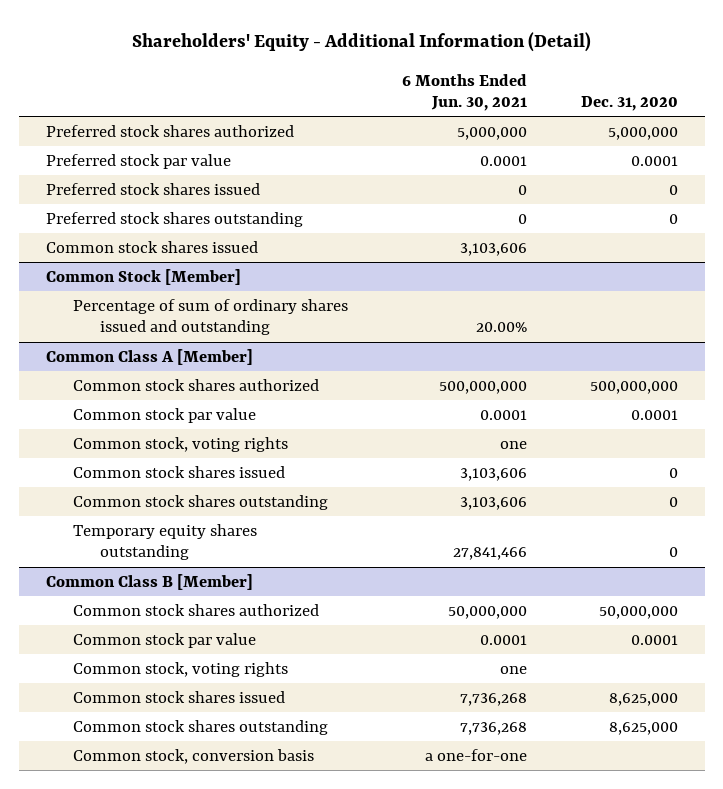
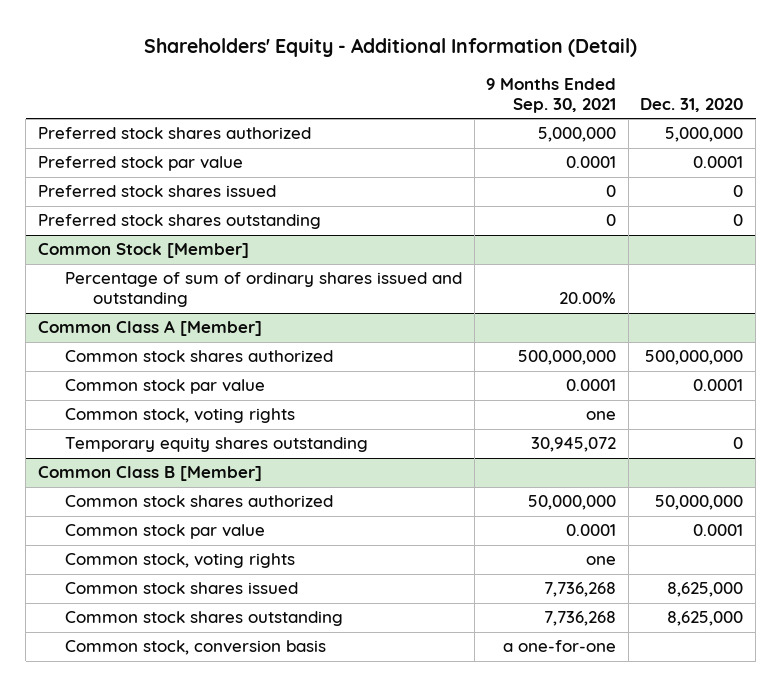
- | 6 Months Ended Jun. 30, 2021 | Dec. 31, 2020
+ | 9 Months Ended Sep. 30, 2021 | Dec. 31, 2020
- Common stock shares issued | 3,103,606 |
@ Common Class A [Member]
- Common stock shares issued | 3,103,606 | 0
- Common stock shares outstanding | 3,103,606 | 0

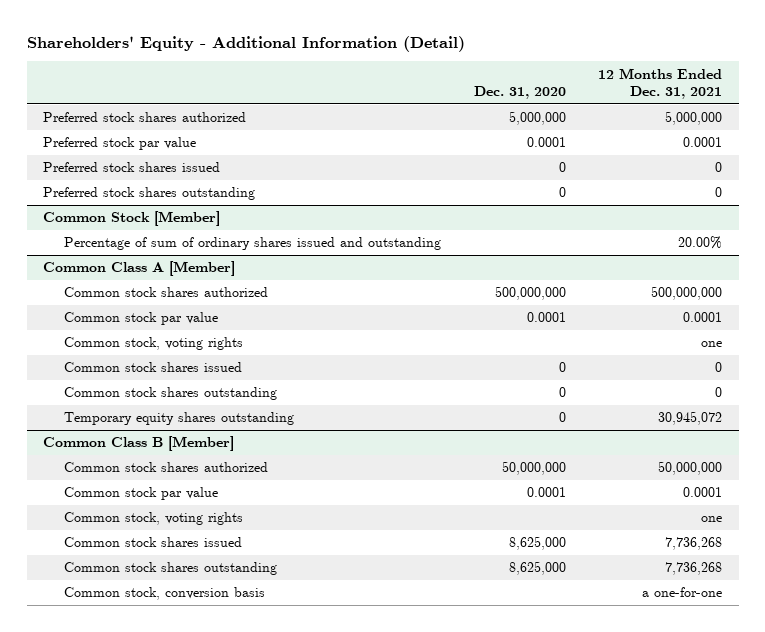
- | 9 Months Ended Sep. 30, 2021 | Dec. 31, 2020
+ | Dec. 31, 2020 | 12 Months Ended Dec. 31, 2021
@ Common Class A [Member]
+ Common stock shares issued | 0 | 0
+ Common stock shares outstanding | 0 | 0

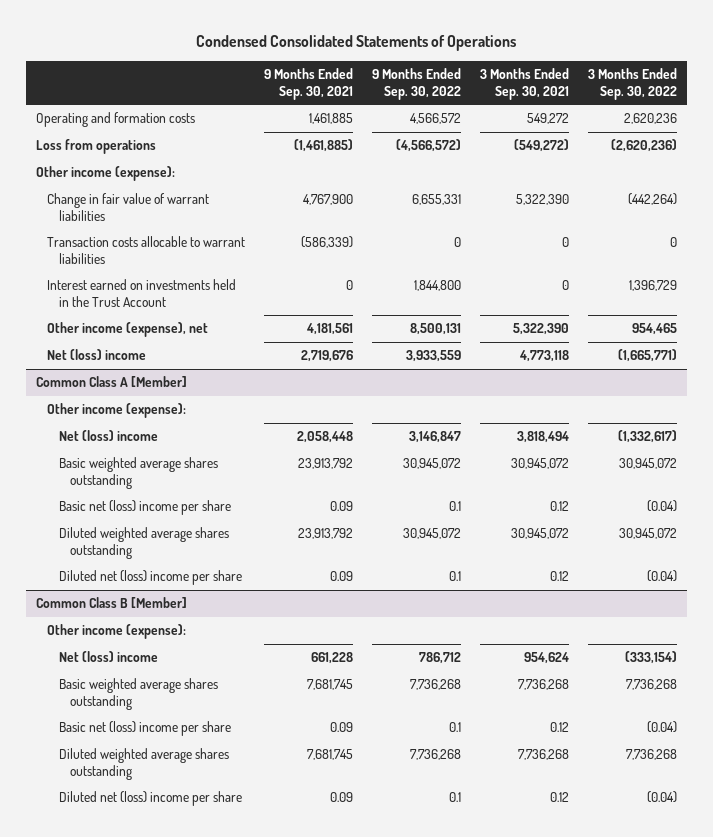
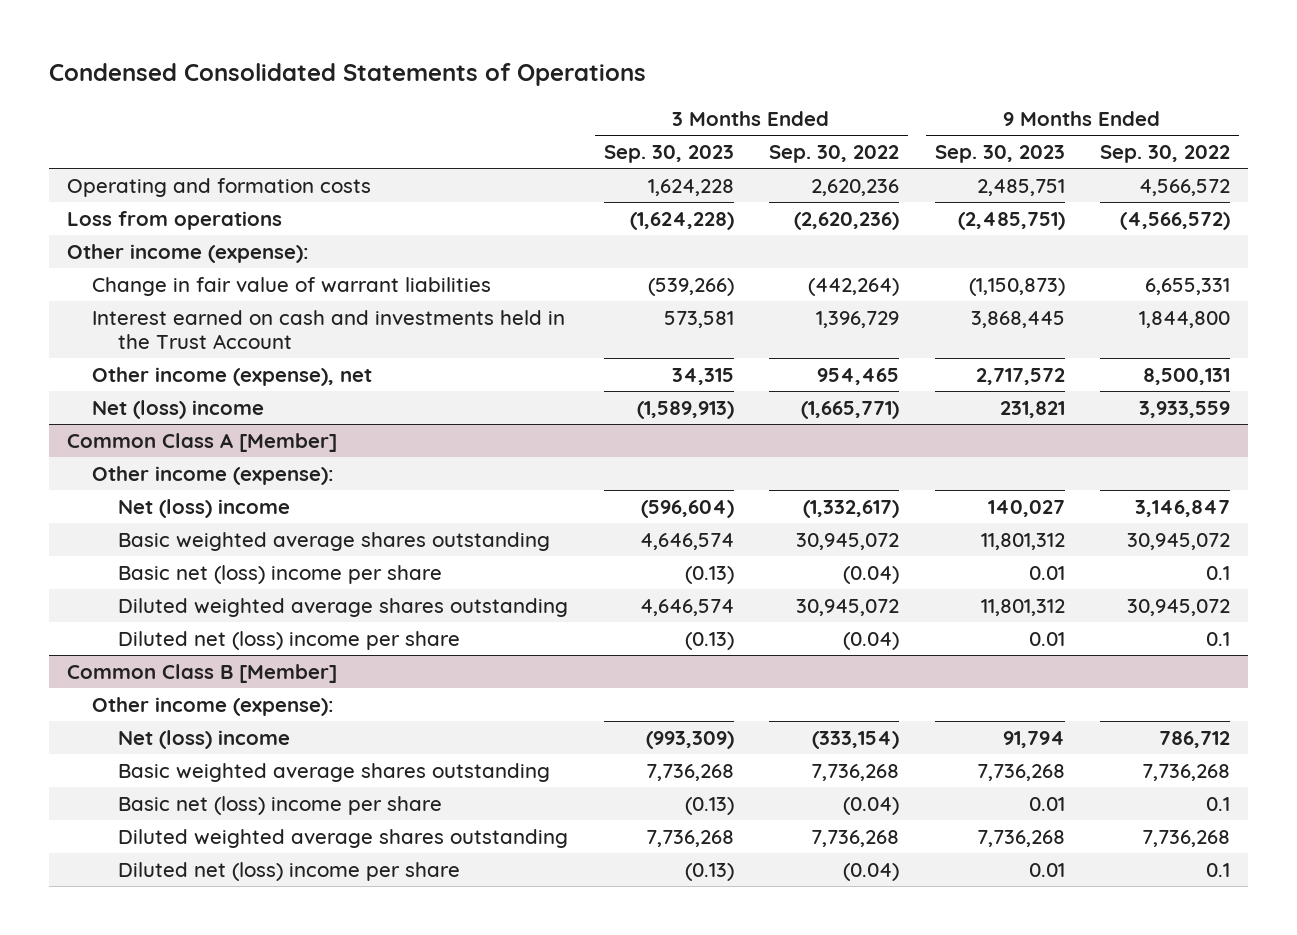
- | 9 Months Ended Sep. 30, 2021 | 9 Months Ended Sep. 30, 2022 | 3 Months Ended Sep. 30, 2021 | 3 Months Ended Sep. 30, 2022
+ | 3 Months Ended Sep. 30, 2023 | 3 Months Ended Sep. 30, 2022 | 9 Months Ended Sep. 30, 2023 | 9 Months Ended Sep. 30, 2022
- Transaction costs allocable to warrant liabilities | (586,339) | 0 | 0 | 0
- Interest earned on investments held in the Trust Account | 0 | 1,844,800 | 0 | 1,396,729
+ Interest earned on cash and investments held in the Trust Account | 573,581 | 1,396,729 | 3,868,445 | 1,844,800

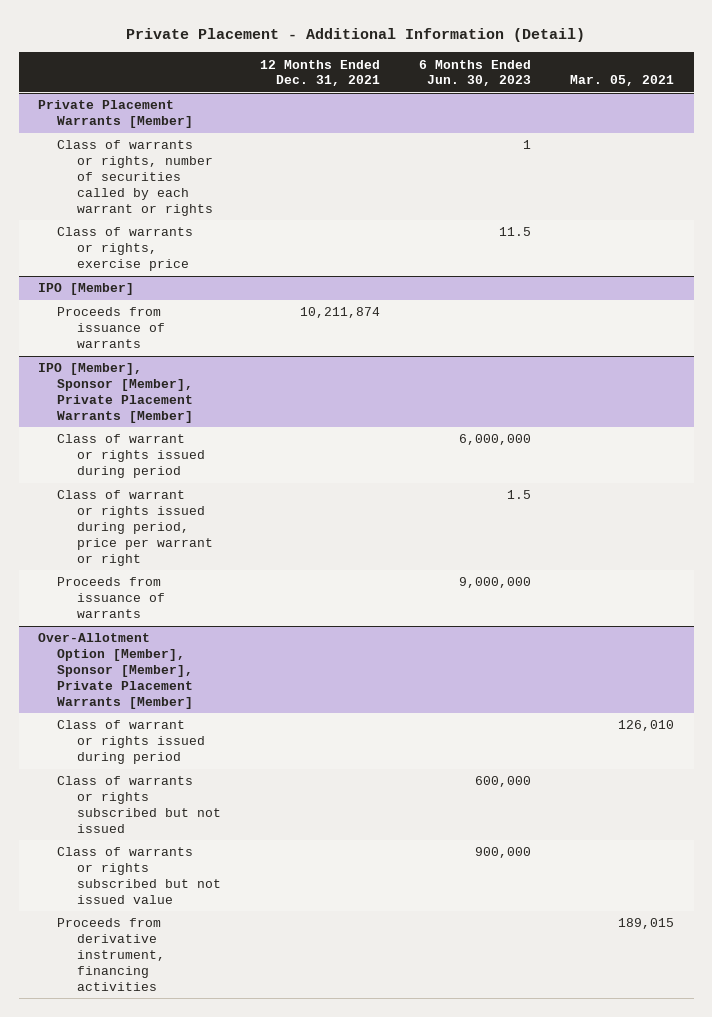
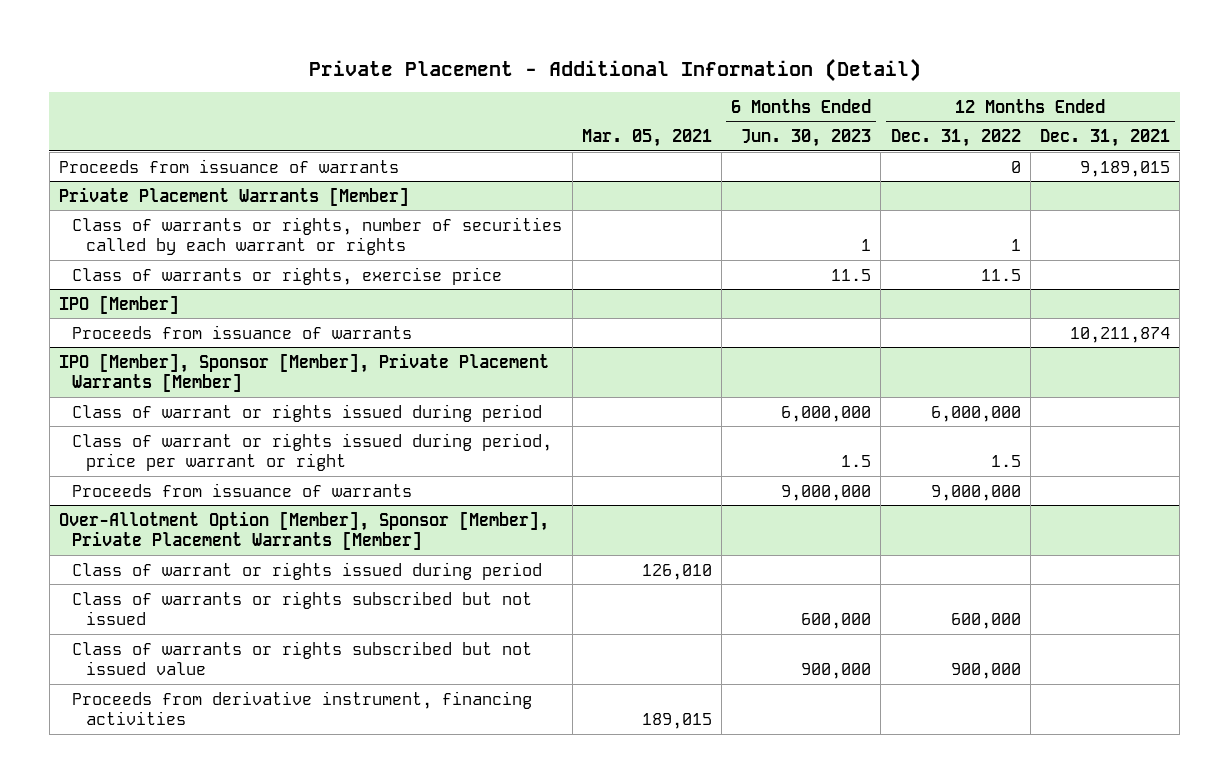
- | 12 Months Ended Dec. 31, 2021 | 6 Months Ended Jun. 30, 2023 | Mar. 05, 2021
+ | Mar. 05, 2021 | 6 Months Ended Jun. 30, 2023 | 12 Months Ended Dec. 31, 2022 | 12 Months Ended Dec. 31, 2021
+ Proceeds from issuance of warrants | | | 0 | 9,189,015

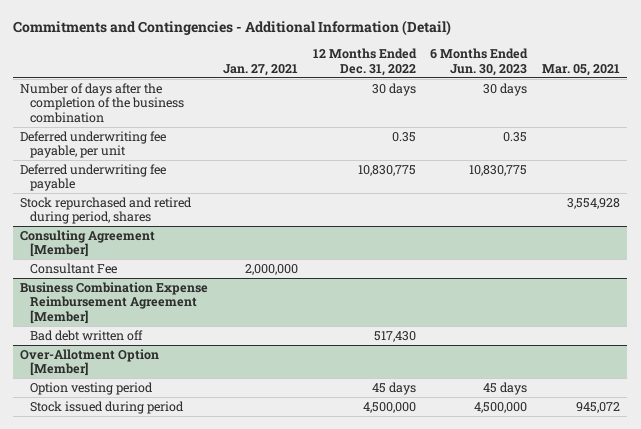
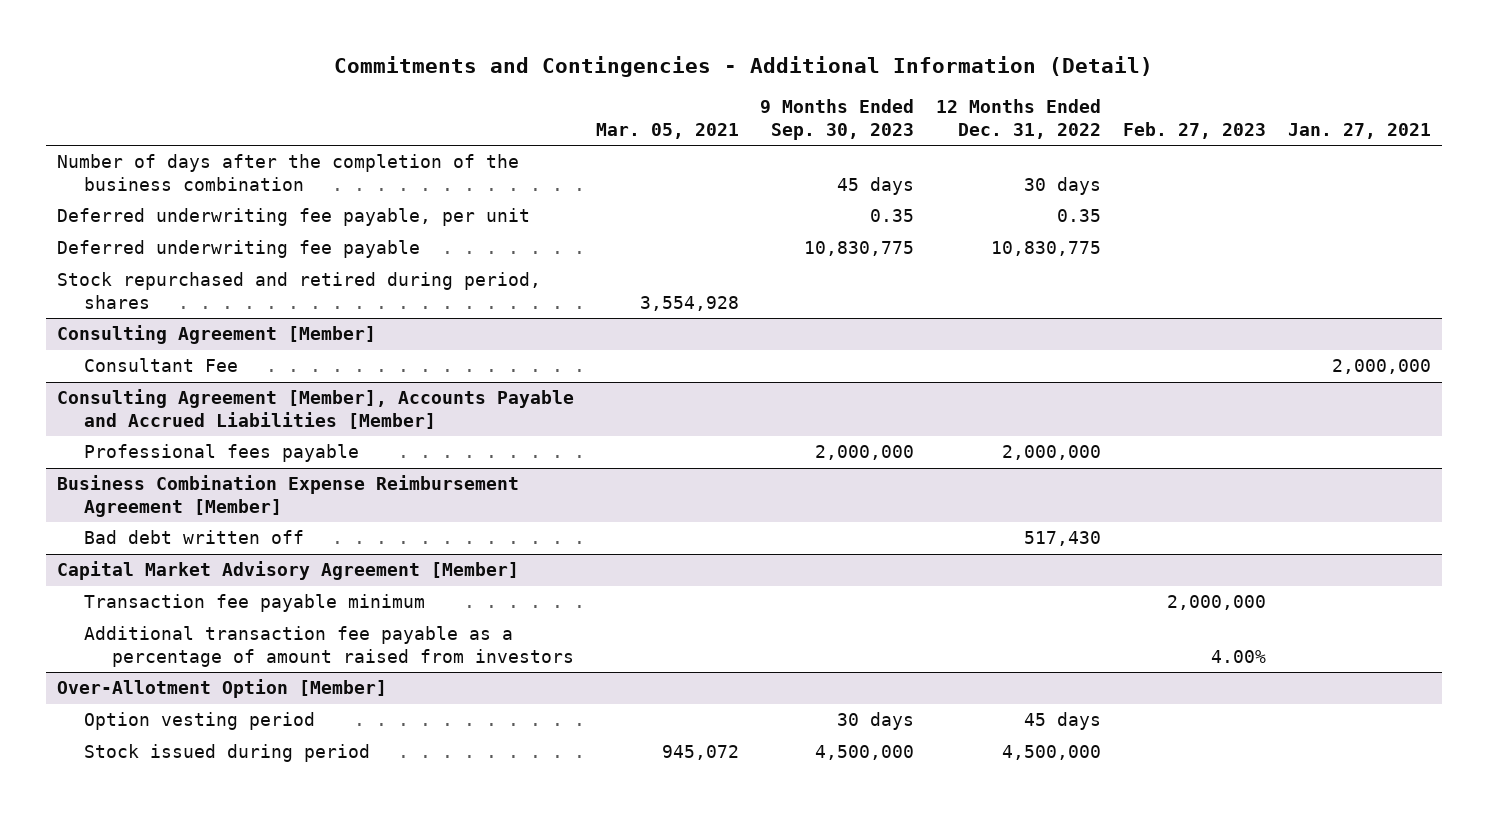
- | Jan. 27, 2021 | 12 Months Ended Dec. 31, 2022 | 6 Months Ended Jun. 30, 2023 | Mar. 05, 2021
+ | Mar. 05, 2021 | 9 Months Ended Sep. 30, 2023 | 12 Months Ended Dec. 31, 2022 | Feb. 27, 2023 | Jan. 27, 2021
+ Consulting Agreement [Member], Accounts Payable and Accrued Liabilities [Member]
+ Professional fees payable | | 2,000,000 | 2,000,000 | |
+ Capital Market Advisory Agreement [Member]
+ Transaction fee payable minimum | | | | 2,000,000 |
+ Additional transaction fee payable as a percentage of amount raised from investors | | | | 4.00% |

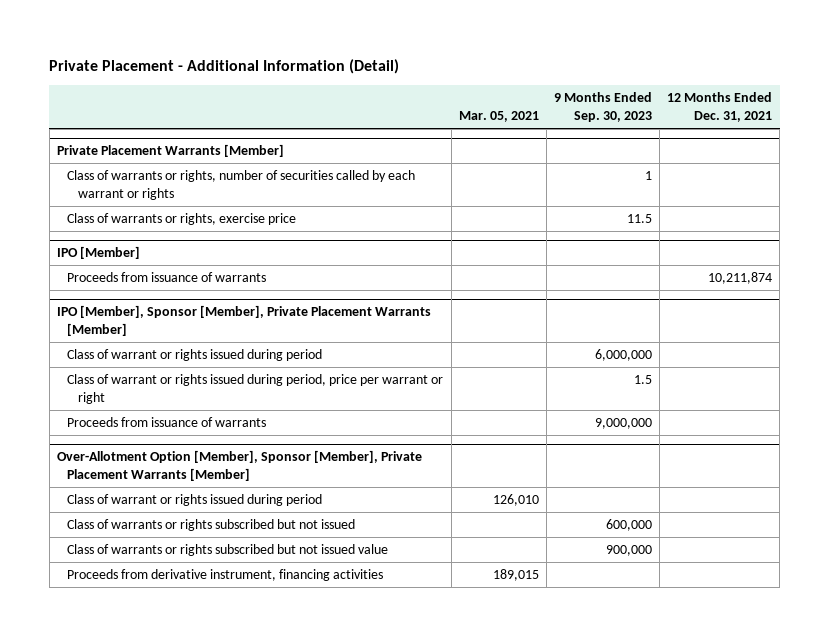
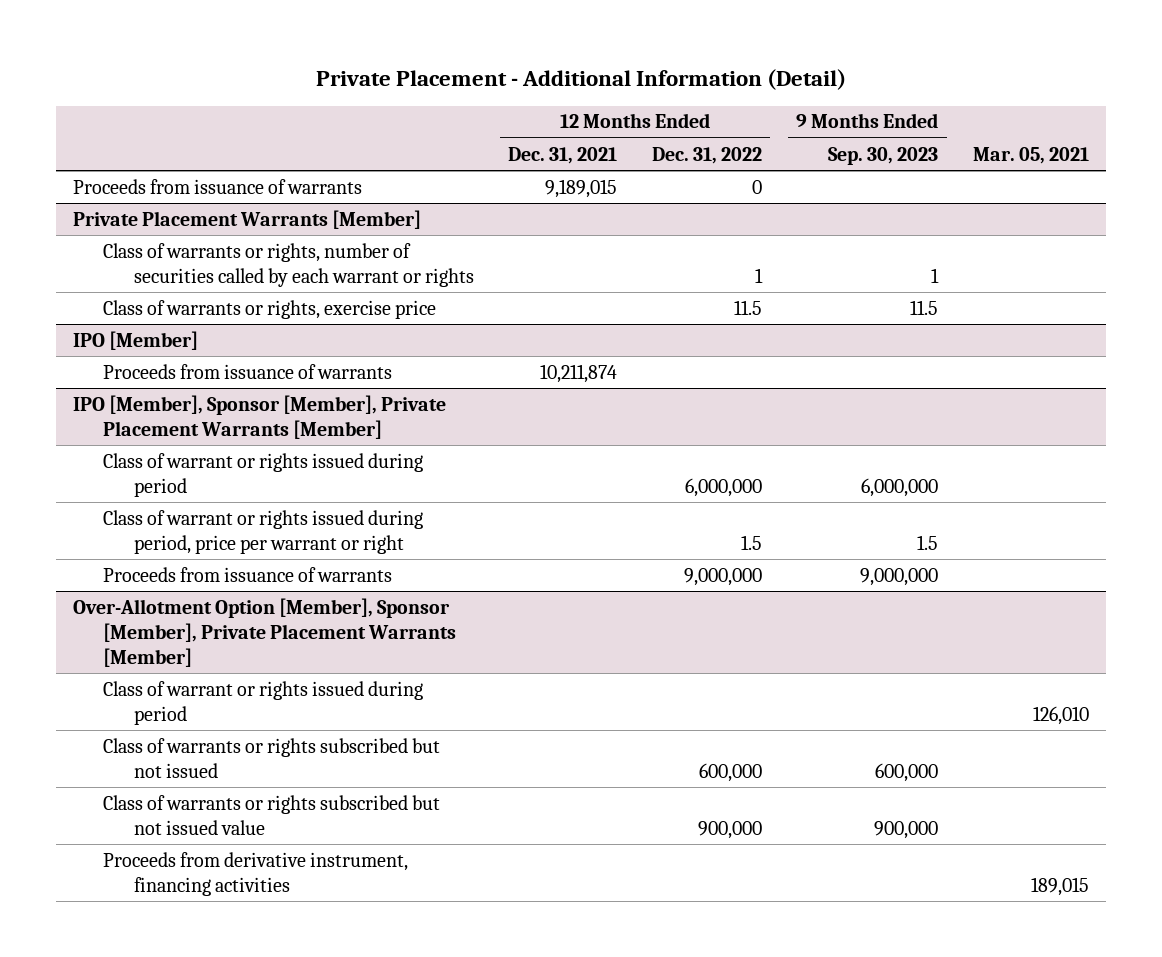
- | Mar. 05, 2021 | 9 Months Ended Sep. 30, 2023 | 12 Months Ended Dec. 31, 2021
+ | 12 Months Ended Dec. 31, 2021 | 12 Months Ended Dec. 31, 2022 | 9 Months Ended Sep. 30, 2023 | Mar. 05, 2021
+ Proceeds from issuance of warrants | 9,189,015 | 0 | |

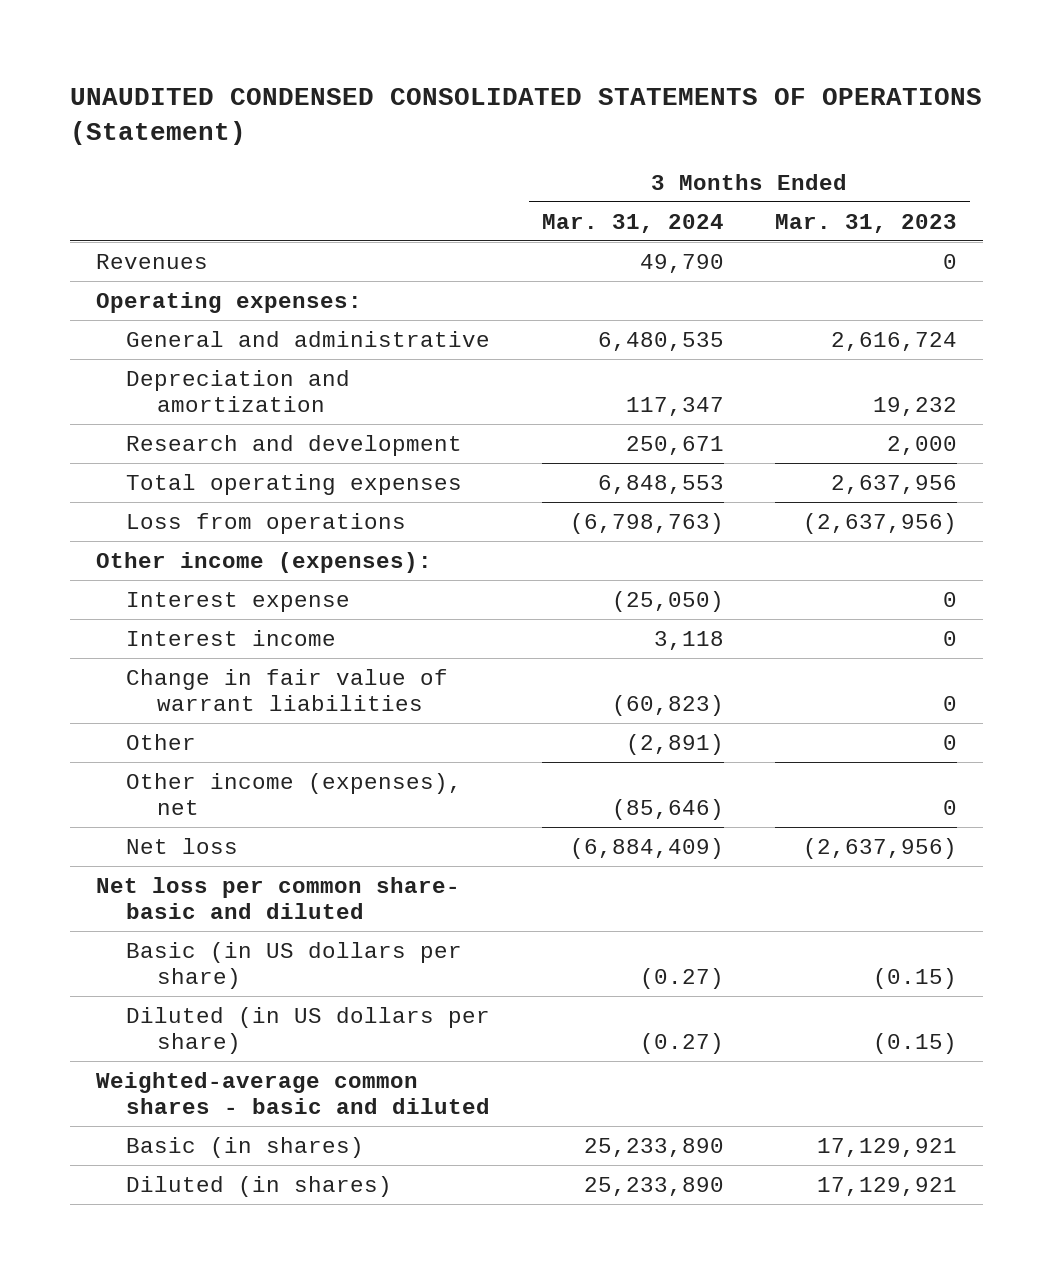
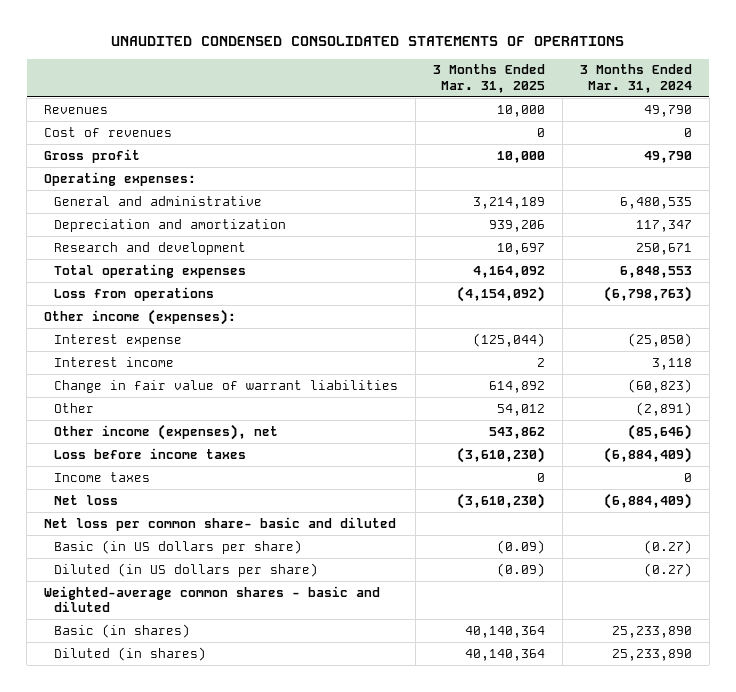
- UNAUDITED CONDENSED CONSOLIDATED STATEMENTS OF OPERATIONS (Statement)
+ UNAUDITED CONDENSED CONSOLIDATED STATEMENTS OF OPERATIONS
- | 3 Months Ended Mar. 31, 2024 | 3 Months Ended Mar. 31, 2023
+ | 3 Months Ended Mar. 31, 2025 | 3 Months Ended Mar. 31, 2024
+ Cost of revenues | 0 | 0
+ Gross profit | 10,000 | 49,790
+ Loss before income taxes | (3,610,230) | (6,884,409)
+ Income taxes | 0 | 0

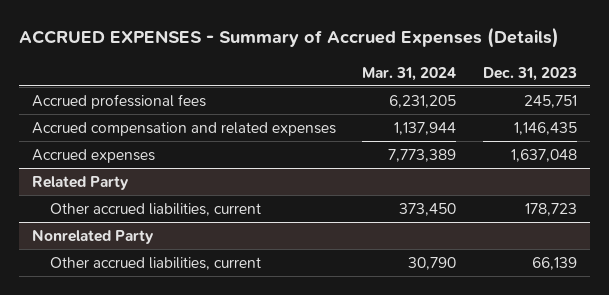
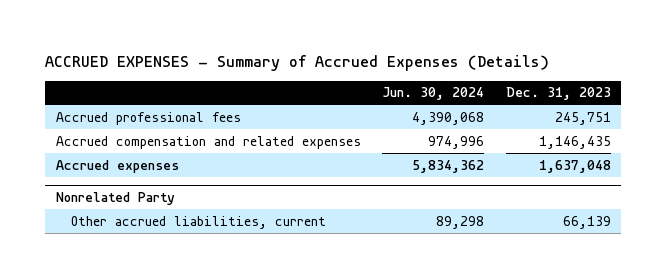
- | Mar. 31, 2024 | Dec. 31, 2023
+ | Jun. 30, 2024 | Dec. 31, 2023
- Related Party
- Other accrued liabilities, current | 373,450 | 178,723

